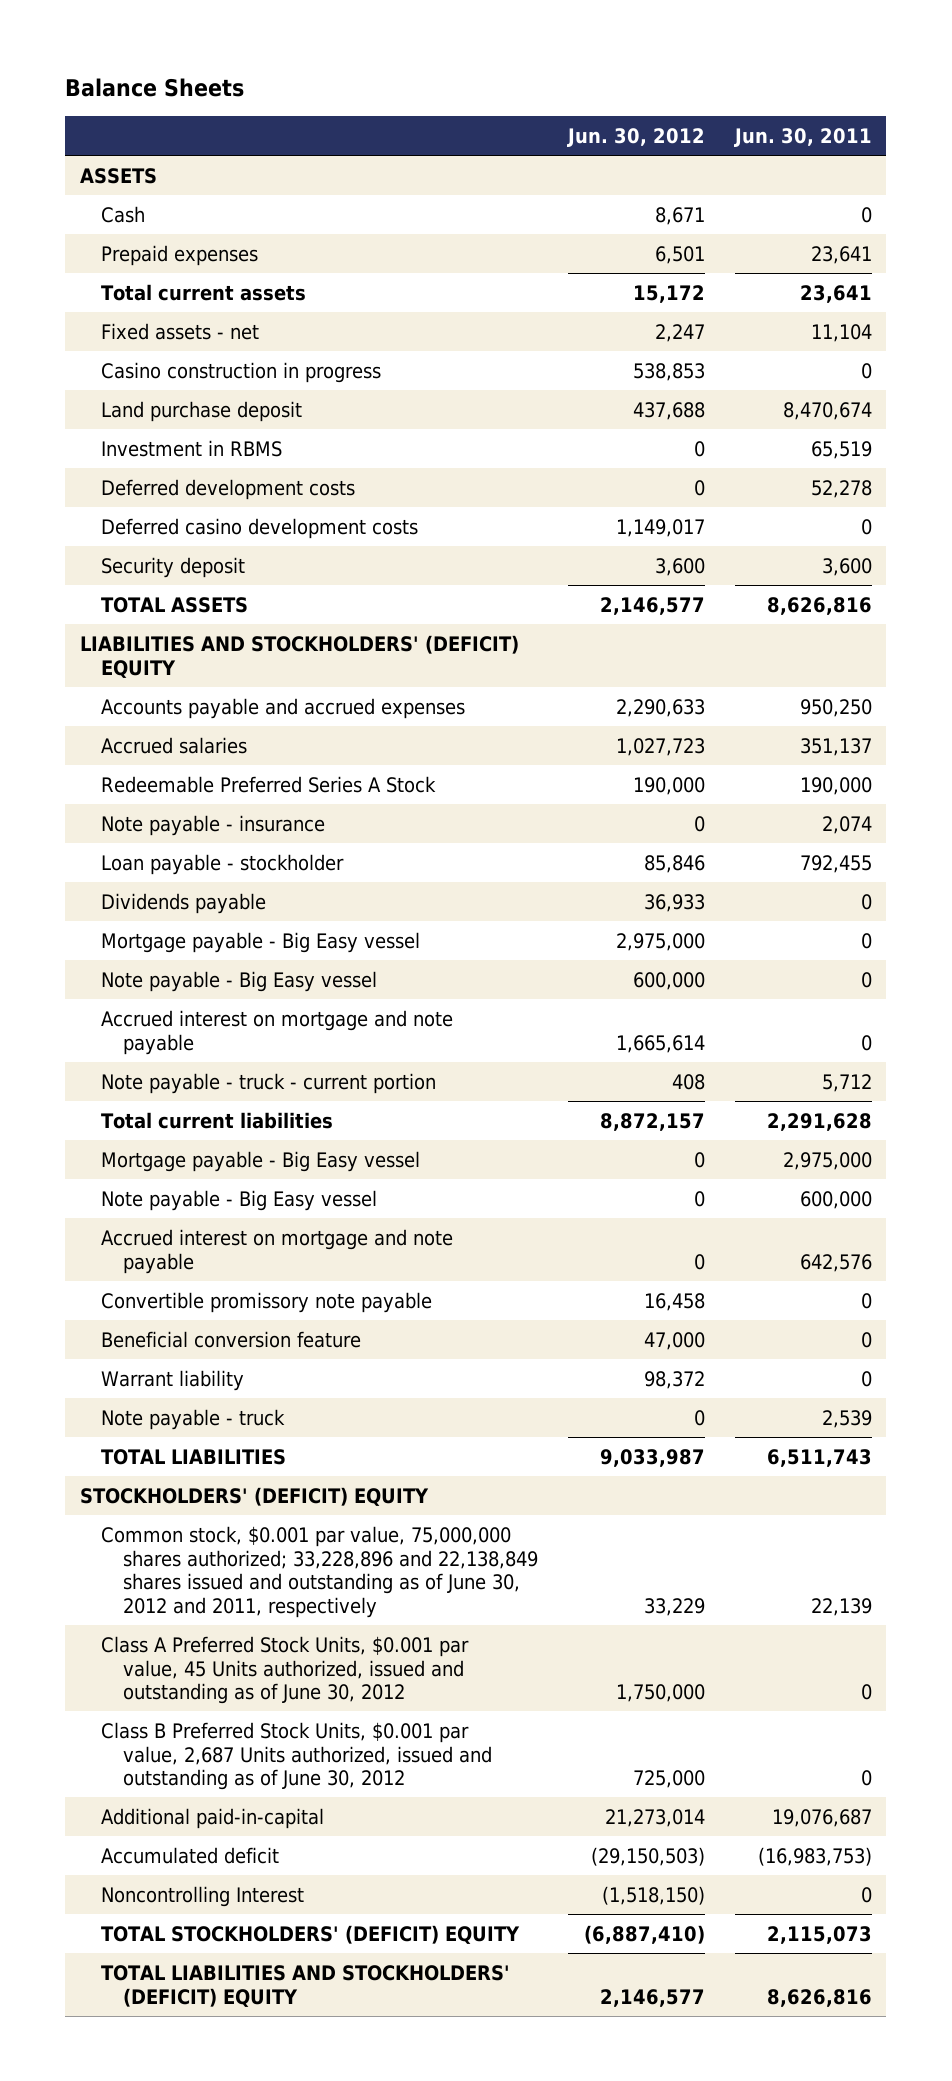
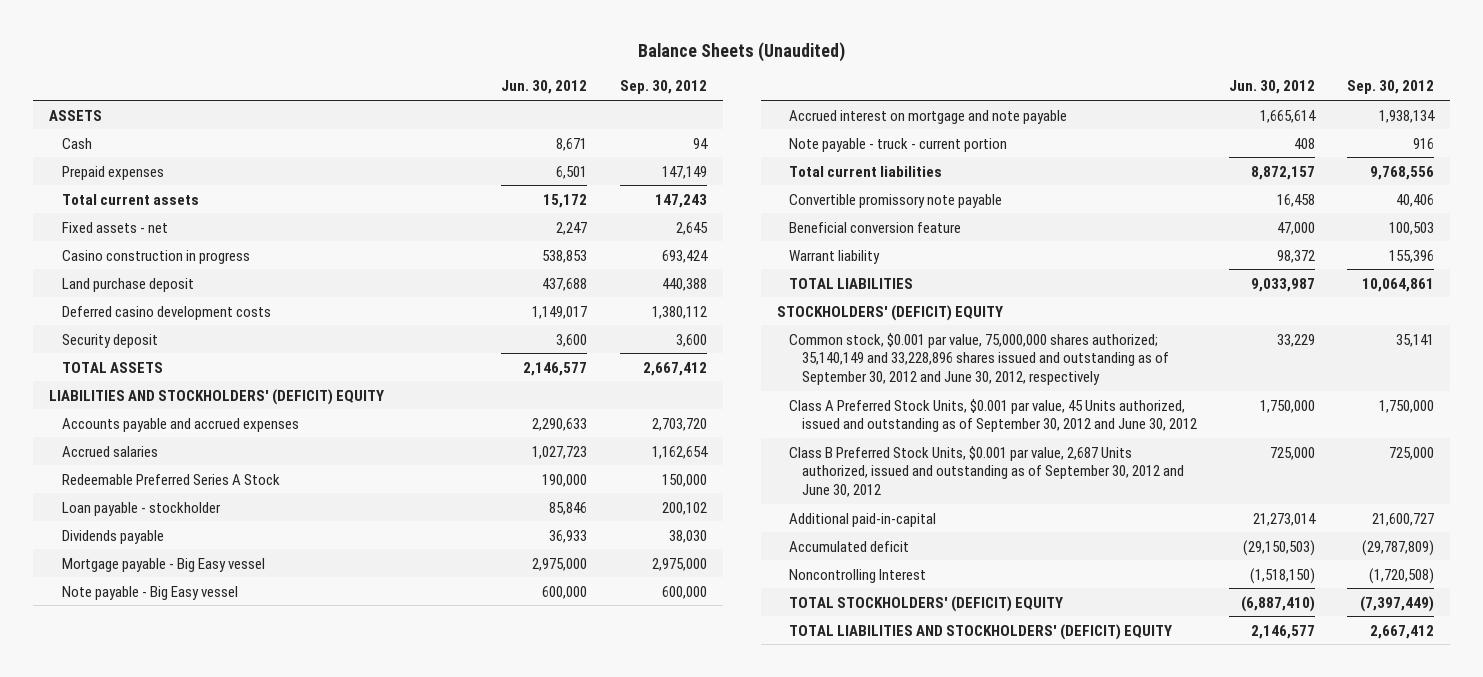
- Balance Sheets
+ Balance Sheets (Unaudited)
- | Jun. 30, 2012 | Jun. 30, 2011
+ | Jun. 30, 2012 | Sep. 30, 2012
- Investment in RBMS | 0 | 65,519
- Deferred development costs | 0 | 52,278
- Note payable - insurance | 0 | 2,074
- Mortgage payable - Big Easy vessel | 0 | 2,975,000
- Note payable - Big Easy vessel | 0 | 600,000
- Accrued interest on mortgage and note payable | 0 | 642,576
- Note payable - truck | 0 | 2,539
- Common stock, $0.001 par value, 75,000,000 shares authorized; 33,228,896 and 22,138,849 shares issued and outstanding as of June 30, 2012 and 2011, respectively | 33,229 | 22,139
- Class A Preferred Stock Units, $0.001 par value, 45 Units authorized, issued and outstanding as of June 30, 2012 | 1,750,000 | 0
- Class B Preferred Stock Units, $0.001 par value, 2,687 Units authorized, issued and outstanding as of June 30, 2012 | 725,000 | 0
+ Common stock, $0.001 par value, 75,000,000 shares authorized; 35,140,149 and 33,228,896 shares issued and outstanding as of September 30, 2012 and June 30, 2012, respectively | 33,229 | 35,141
+ Class A Preferred Stock Units, $0.001 par value, 45 Units authorized, issued and outstanding as of September 30, 2012 and June 30, 2012 | 1,750,000 | 1,750,000
+ Class B Preferred Stock Units, $0.001 par value, 2,687 Units authorized, issued and outstanding as of September 30, 2012 and June 30, 2012 | 725,000 | 725,000

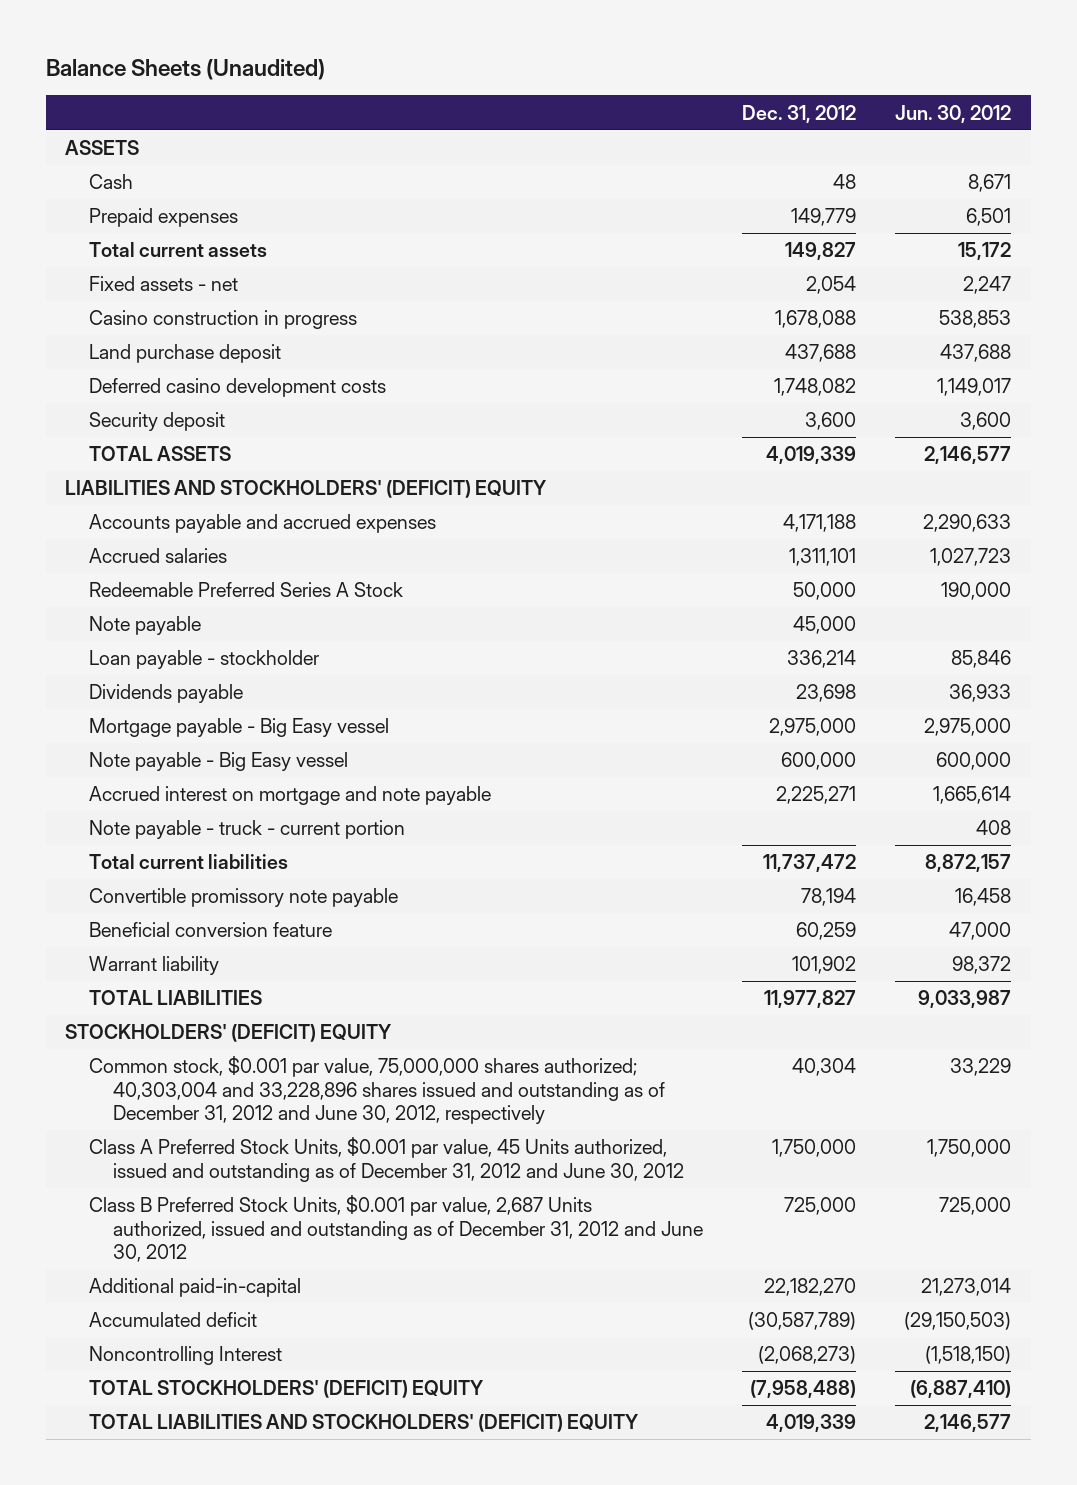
- | Jun. 30, 2012 | Sep. 30, 2012
+ | Dec. 31, 2012 | Jun. 30, 2012
+ Note payable | 45,000 |
- Common stock, $0.001 par value, 75,000,000 shares authorized; 35,140,149 and 33,228,896 shares issued and outstanding as of September 30, 2012 and June 30, 2012, respectively | 33,229 | 35,141
- Class A Preferred Stock Units, $0.001 par value, 45 Units authorized, issued and outstanding as of September 30, 2012 and June 30, 2012 | 1,750,000 | 1,750,000
- Class B Preferred Stock Units, $0.001 par value, 2,687 Units authorized, issued and outstanding as of September 30, 2012 and June 30, 2012 | 725,000 | 725,000
+ Common stock, $0.001 par value, 75,000,000 shares authorized; 40,303,004 and 33,228,896 shares issued and outstanding as of December 31, 2012 and June 30, 2012, respectively | 40,304 | 33,229
+ Class A Preferred Stock Units, $0.001 par value, 45 Units authorized, issued and outstanding as of December 31, 2012 and June 30, 2012 | 1,750,000 | 1,750,000
+ Class B Preferred Stock Units, $0.001 par value, 2,687 Units authorized, issued and outstanding as of December 31, 2012 and June 30, 2012 | 725,000 | 725,000

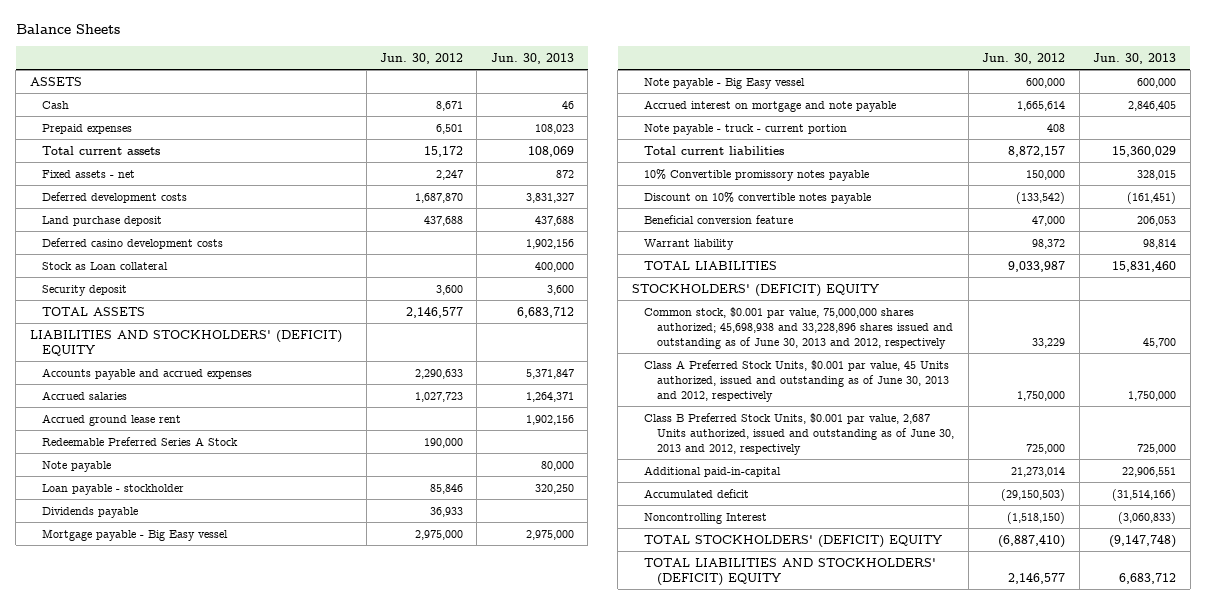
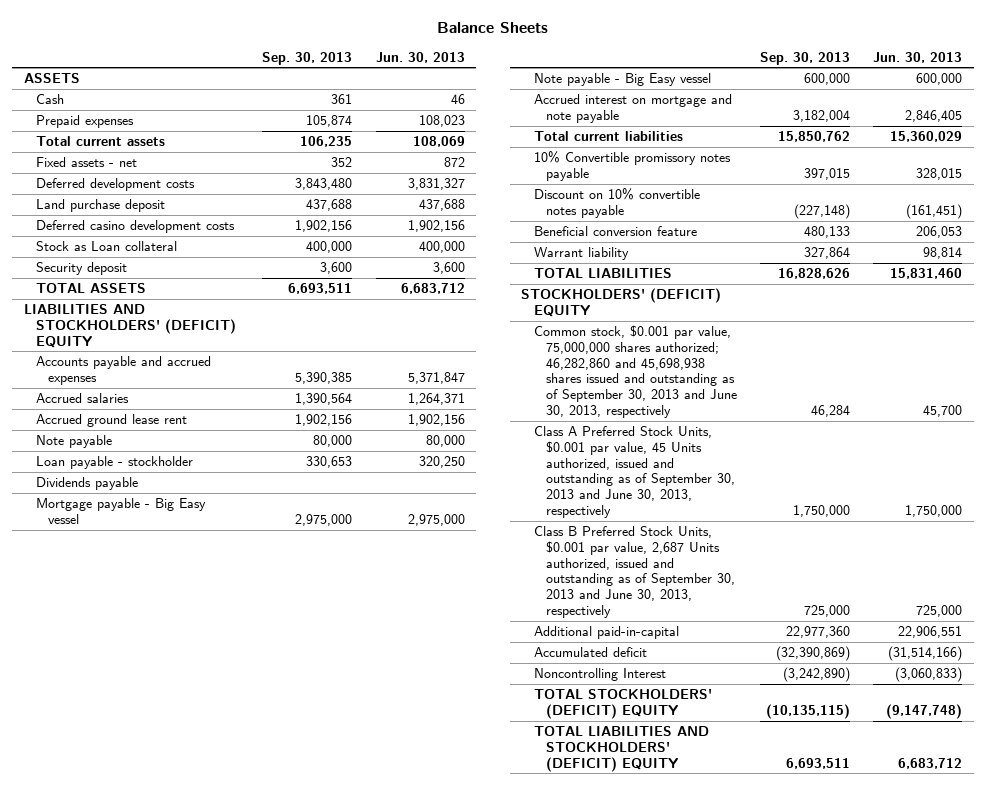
- | Jun. 30, 2012 | Jun. 30, 2013
+ | Sep. 30, 2013 | Jun. 30, 2013
- Redeemable Preferred Series A Stock | 190,000 |
- Note payable - truck - current portion | 408 |
- Common stock, $0.001 par value, 75,000,000 shares authorized; 45,698,938 and 33,228,896 shares issued and outstanding as of June 30, 2013 and 2012, respectively | 33,229 | 45,700
- Class A Preferred Stock Units, $0.001 par value, 45 Units authorized, issued and outstanding as of June 30, 2013 and 2012, respectively | 1,750,000 | 1,750,000
- Class B Preferred Stock Units, $0.001 par value, 2,687 Units authorized, issued and outstanding as of June 30, 2013 and 2012, respectively | 725,000 | 725,000
+ Common stock, $0.001 par value, 75,000,000 shares authorized; 46,282,860 and 45,698,938 shares issued and outstanding as of September 30, 2013 and June 30, 2013, respectively | 46,284 | 45,700
+ Class A Preferred Stock Units, $0.001 par value, 45 Units authorized, issued and outstanding as of September 30, 2013 and June 30, 2013, respectively | 1,750,000 | 1,750,000
+ Class B Preferred Stock Units, $0.001 par value, 2,687 Units authorized, issued and outstanding as of September 30, 2013 and June 30, 2013, respectively | 725,000 | 725,000

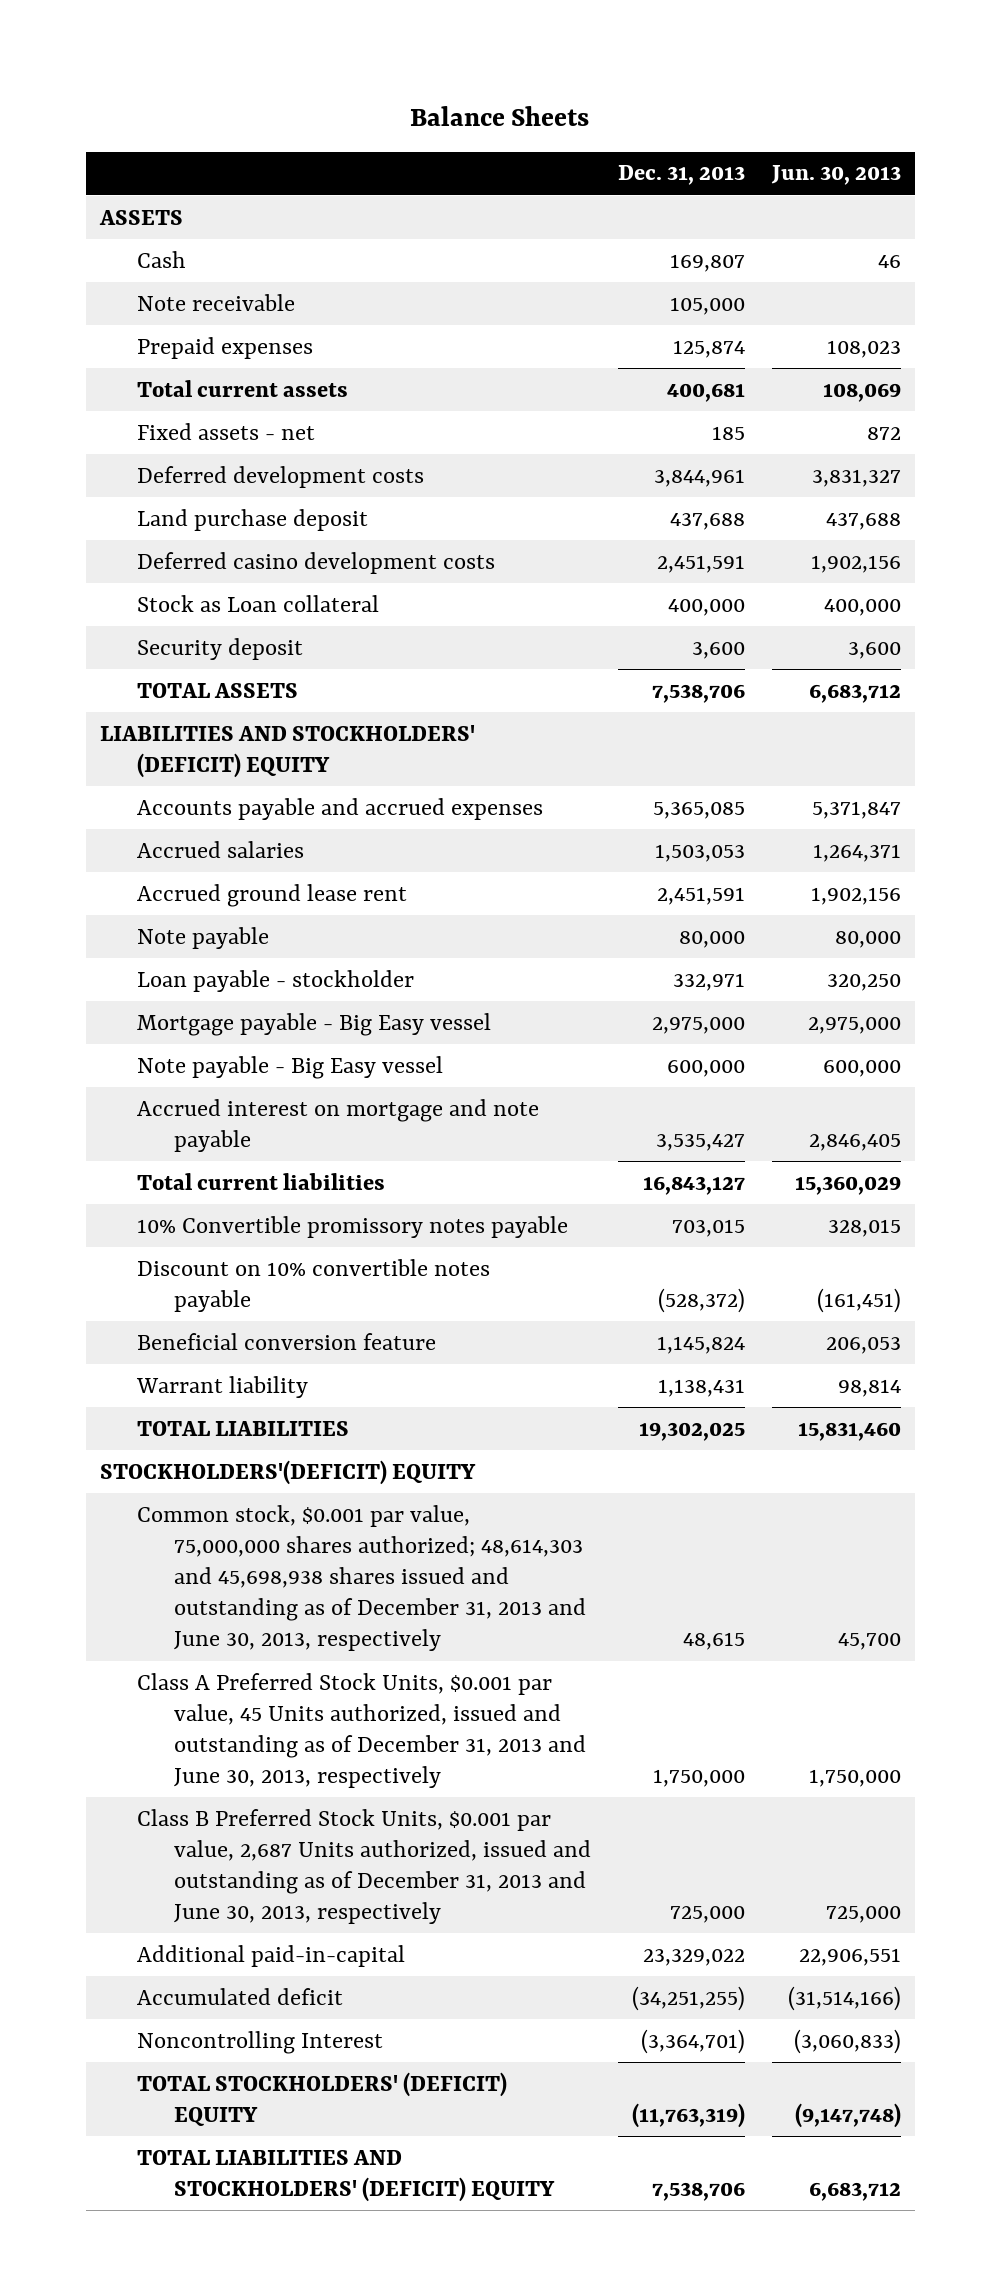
- | Sep. 30, 2013 | Jun. 30, 2013
+ | Dec. 31, 2013 | Jun. 30, 2013
+ Note receivable | 105,000 |
- Dividends payable
- STOCKHOLDERS' (DEFICIT) EQUITY
- Common stock, $0.001 par value, 75,000,000 shares authorized; 46,282,860 and 45,698,938 shares issued and outstanding as of September 30, 2013 and June 30, 2013, respectively | 46,284 | 45,700
- Class A Preferred Stock Units, $0.001 par value, 45 Units authorized, issued and outstanding as of September 30, 2013 and June 30, 2013, respectively | 1,750,000 | 1,750,000
- Class B Preferred Stock Units, $0.001 par value, 2,687 Units authorized, issued and outstanding as of September 30, 2013 and June 30, 2013, respectively | 725,000 | 725,000
+ STOCKHOLDERS'(DEFICIT) EQUITY
+ Common stock, $0.001 par value, 75,000,000 shares authorized; 48,614,303 and 45,698,938 shares issued and outstanding as of December 31, 2013 and June 30, 2013, respectively | 48,615 | 45,700
+ Class A Preferred Stock Units, $0.001 par value, 45 Units authorized, issued and outstanding as of December 31, 2013 and June 30, 2013, respectively | 1,750,000 | 1,750,000
+ Class B Preferred Stock Units, $0.001 par value, 2,687 Units authorized, issued and outstanding as of December 31, 2013 and June 30, 2013, respectively | 725,000 | 725,000

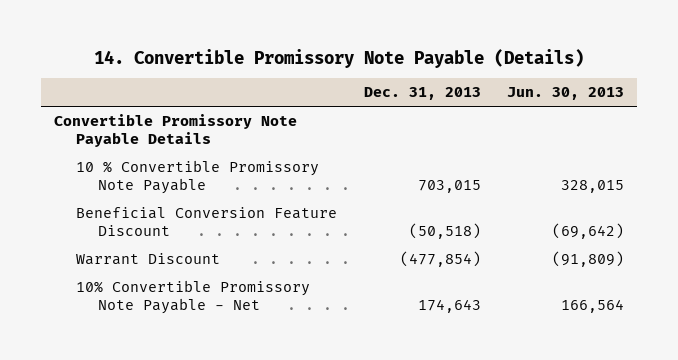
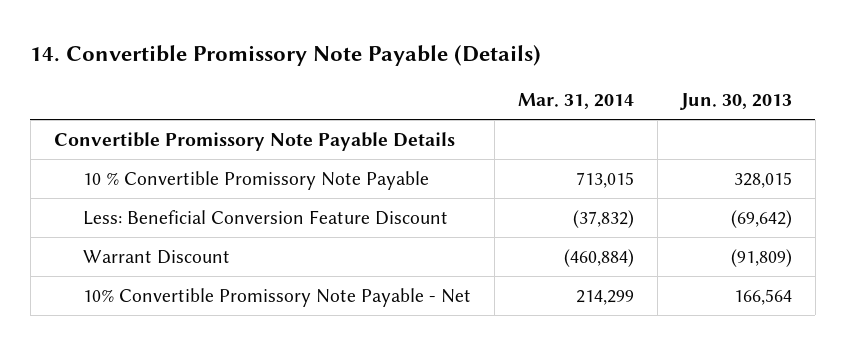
- | Dec. 31, 2013 | Jun. 30, 2013
+ | Mar. 31, 2014 | Jun. 30, 2013
- Beneficial Conversion Feature Discount | (50,518) | (69,642)
+ Less: Beneficial Conversion Feature Discount | (37,832) | (69,642)

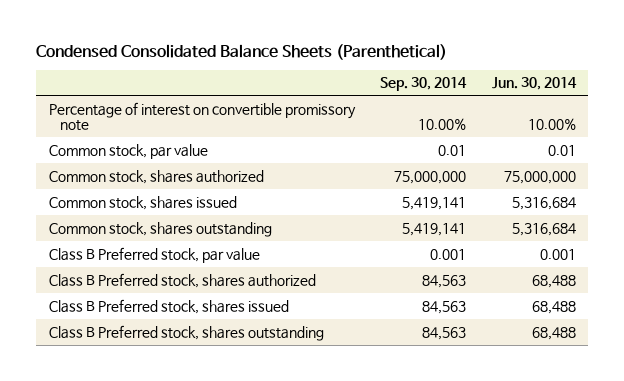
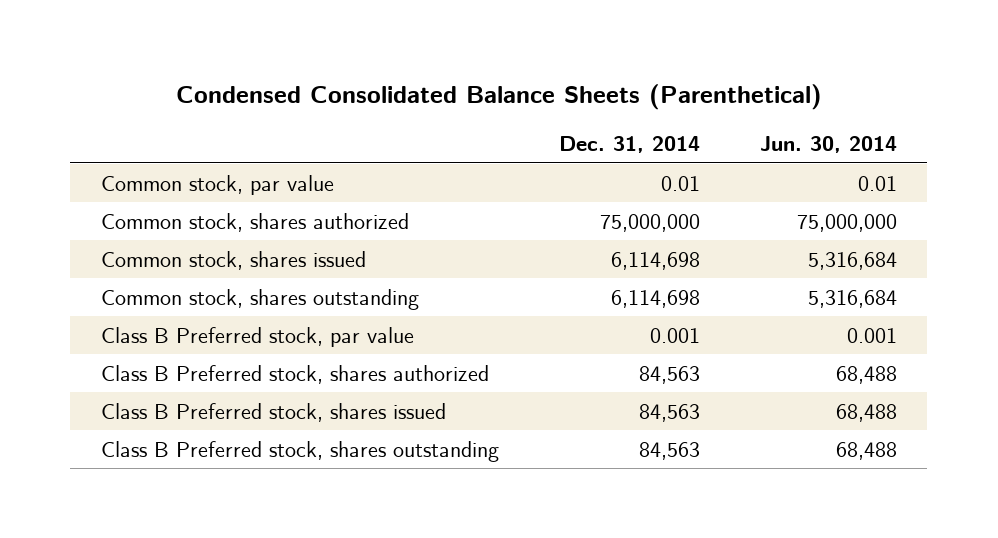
- | Sep. 30, 2014 | Jun. 30, 2014
+ | Dec. 31, 2014 | Jun. 30, 2014
- Percentage of interest on convertible promissory note | 10.00% | 10.00%

